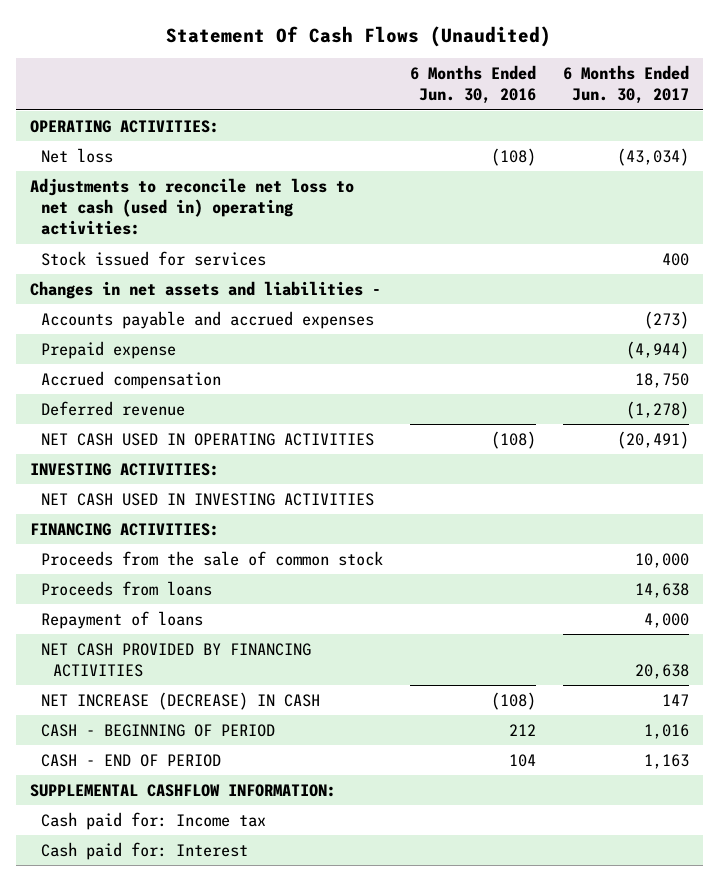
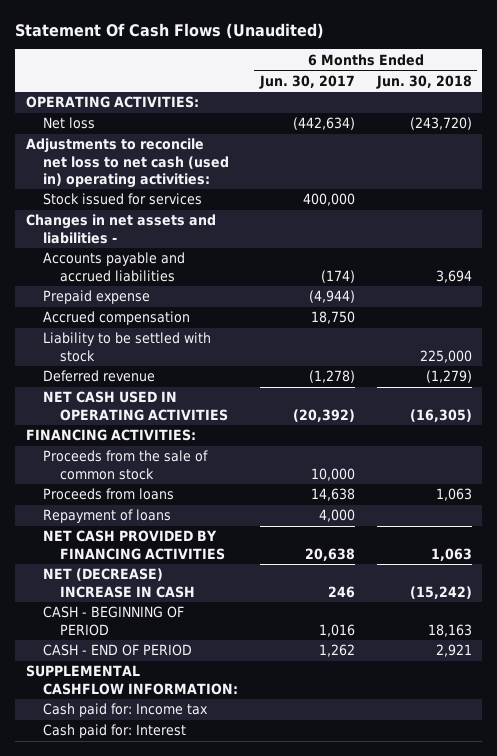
- | 6 Months Ended Jun. 30, 2016 | 6 Months Ended Jun. 30, 2017
+ | 6 Months Ended Jun. 30, 2017 | 6 Months Ended Jun. 30, 2018
- Net loss | (108) | (43,034)
+ Net loss | (442,634) | (243,720)
- Stock issued for services | | 400
+ Stock issued for services | 400,000 |
- Accounts payable and accrued expenses | | (273)
+ Accounts payable and accrued liabilities | (174) | 3,694
+ Liability to be settled with stock | | 225,000
- NET CASH USED IN OPERATING ACTIVITIES | (108) | (20,491)
- INVESTING ACTIVITIES:
- NET CASH USED IN INVESTING ACTIVITIES
+ NET CASH USED IN OPERATING ACTIVITIES | (20,392) | (16,305)
- NET INCREASE (DECREASE) IN CASH | (108) | 147
+ NET (DECREASE) INCREASE IN CASH | 246 | (15,242)
- CASH - END OF PERIOD | 104 | 1,163
+ CASH - END OF PERIOD | 1,262 | 2,921

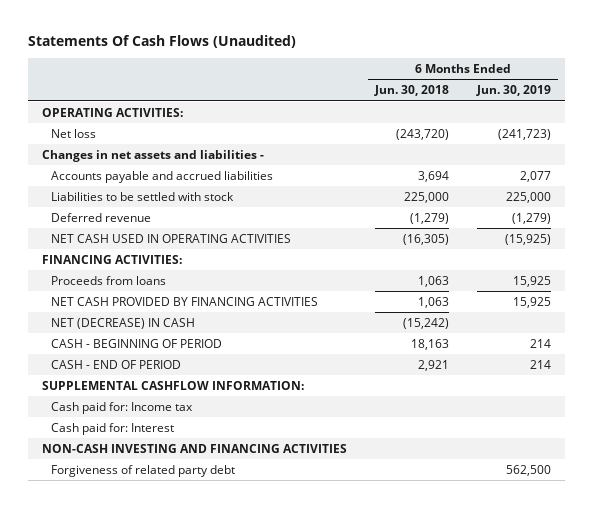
- Statement Of Cash Flows (Unaudited)
+ Statements Of Cash Flows (Unaudited)
- | 6 Months Ended Jun. 30, 2017 | 6 Months Ended Jun. 30, 2018
+ | 6 Months Ended Jun. 30, 2018 | 6 Months Ended Jun. 30, 2019
- Adjustments to reconcile net loss to net cash (used in) operating activities:
- Stock issued for services | 400,000 |
- Prepaid expense | (4,944) |
- Accrued compensation | 18,750 |
- Liability to be settled with stock | | 225,000
+ Liabilities to be settled with stock | 225,000 | 225,000
- Proceeds from the sale of common stock | 10,000 |
- Repayment of loans | 4,000 |
- NET (DECREASE) INCREASE IN CASH | 246 | (15,242)
+ NET (DECREASE) IN CASH | (15,242) |
+ NON-CASH INVESTING AND FINANCING ACTIVITIES
+ Forgiveness of related party debt | | 562,500

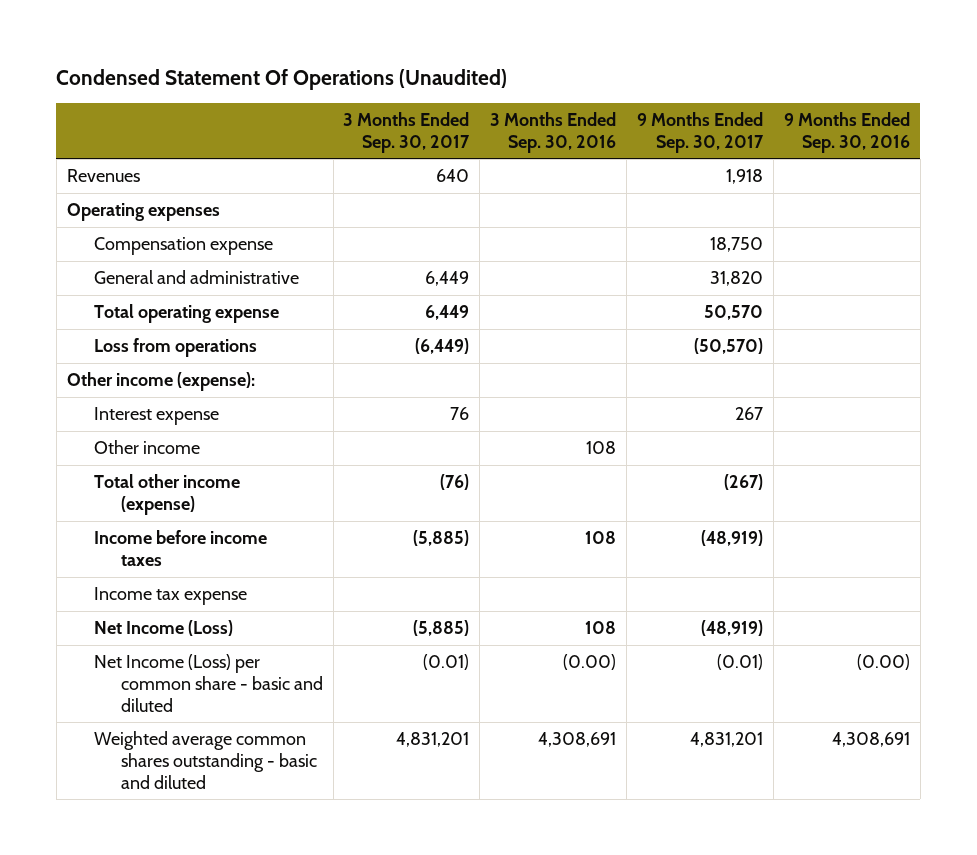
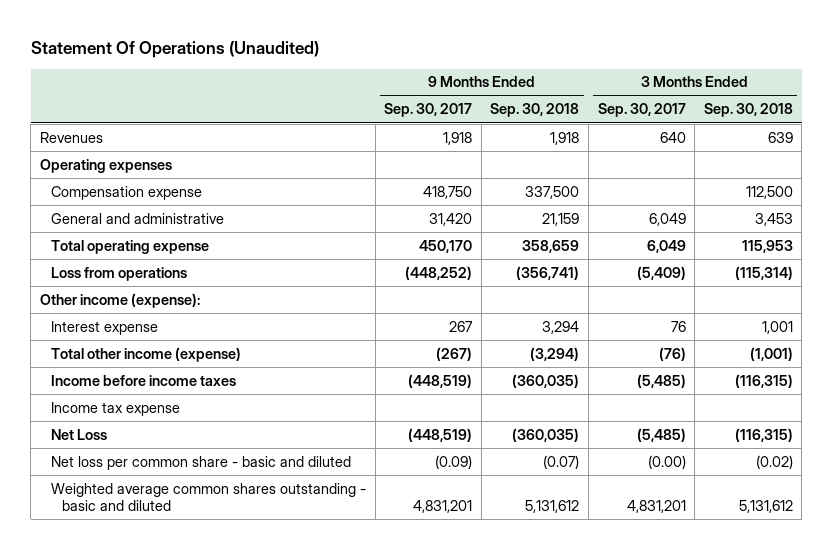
- Condensed Statement Of Operations (Unaudited)
+ Statement Of Operations (Unaudited)
- | 3 Months Ended Sep. 30, 2017 | 3 Months Ended Sep. 30, 2016 | 9 Months Ended Sep. 30, 2017 | 9 Months Ended Sep. 30, 2016
+ | 9 Months Ended Sep. 30, 2017 | 9 Months Ended Sep. 30, 2018 | 3 Months Ended Sep. 30, 2017 | 3 Months Ended Sep. 30, 2018
- Compensation expense | | | 18,750 |
- General and administrative | 6,449 | | 31,820 |
- Total operating expense | 6,449 | | 50,570 |
- Loss from operations | (6,449) | | (50,570) |
+ Compensation expense | 418,750 | 337,500 | | 112,500
+ General and administrative | 31,420 | 21,159 | 6,049 | 3,453
+ Total operating expense | 450,170 | 358,659 | 6,049 | 115,953
+ Loss from operations | (448,252) | (356,741) | (5,409) | (115,314)
- Other income | | 108 | |
- Income before income taxes | (5,885) | 108 | (48,919) |
+ Income before income taxes | (448,519) | (360,035) | (5,485) | (116,315)
- Net Income (Loss) | (5,885) | 108 | (48,919) |
- Net Income (Loss) per common share - basic and diluted | (0.01) | (0.00) | (0.01) | (0.00)
+ Net Loss | (448,519) | (360,035) | (5,485) | (116,315)
+ Net loss per common share - basic and diluted | (0.09) | (0.07) | (0.00) | (0.02)

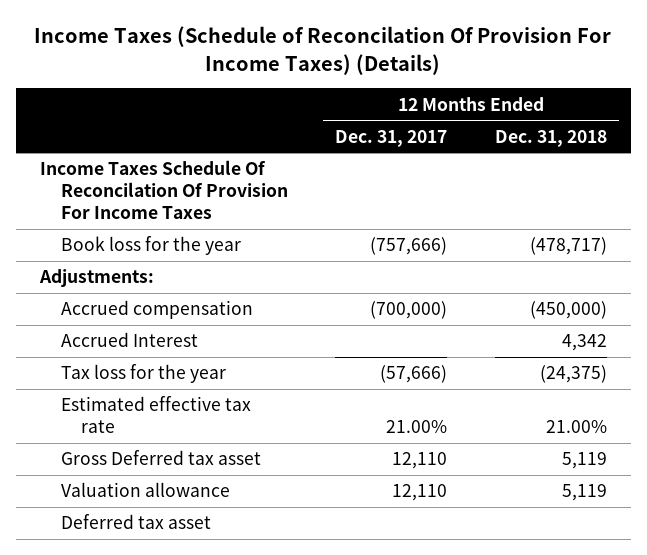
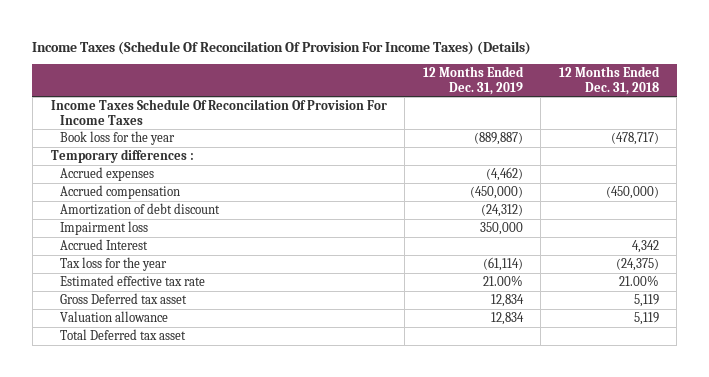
- Income Taxes (Schedule of Reconcilation Of Provision For Income Taxes) (Details)
+ Income Taxes (Schedule Of Reconcilation Of Provision For Income Taxes) (Details)
- | 12 Months Ended Dec. 31, 2017 | 12 Months Ended Dec. 31, 2018
+ | 12 Months Ended Dec. 31, 2019 | 12 Months Ended Dec. 31, 2018
- Adjustments:
+ Temporary differences :
+ Accrued expenses | (4,462) |
+ Amortization of debt discount | (24,312) |
+ Impairment loss | 350,000 |
- Deferred tax asset
+ Total Deferred tax asset

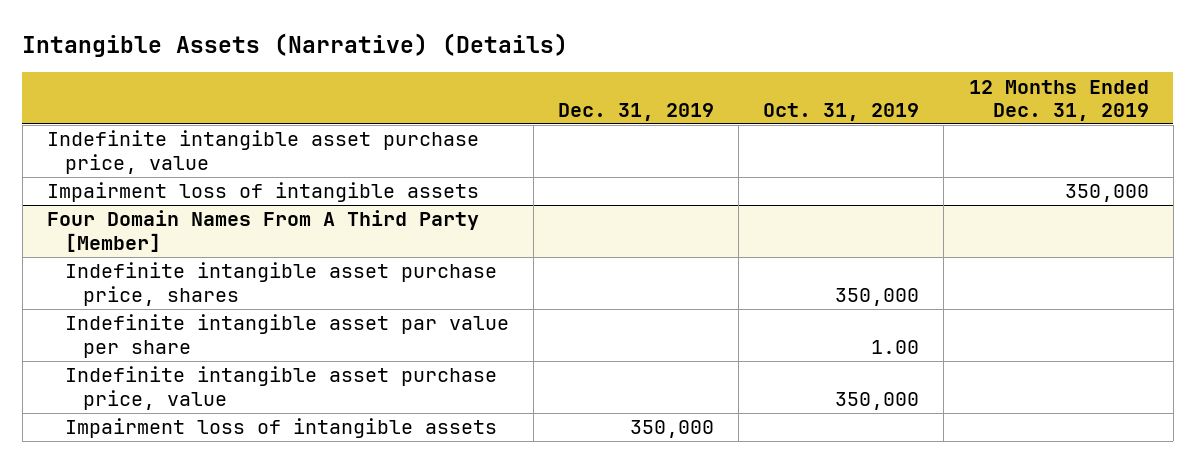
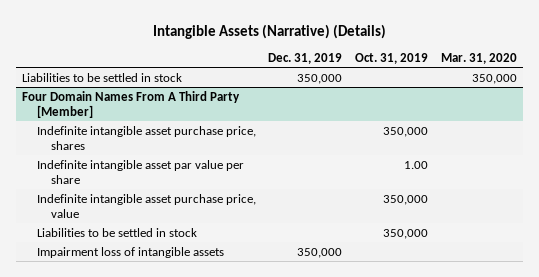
- | Dec. 31, 2019 | Oct. 31, 2019 | 12 Months Ended Dec. 31, 2019
+ | Dec. 31, 2019 | Oct. 31, 2019 | Mar. 31, 2020
- Indefinite intangible asset purchase price, value
- Impairment loss of intangible assets | | | 350,000
+ Liabilities to be settled in stock | 350,000 | | 350,000
@ Four Domain Names From A Third Party [Member]
+ Liabilities to be settled in stock | | 350,000 |

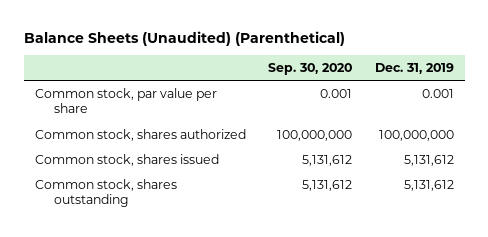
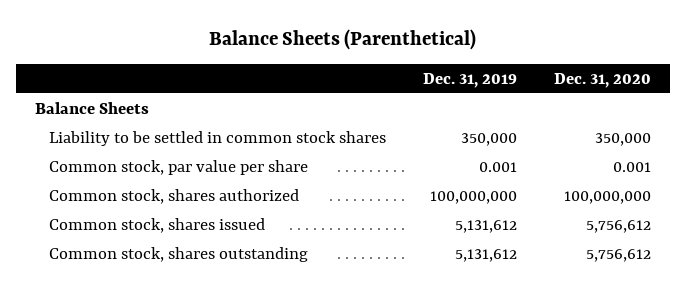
- Balance Sheets (Unaudited) (Parenthetical)
+ Balance Sheets (Parenthetical)
- | Sep. 30, 2020 | Dec. 31, 2019
+ | Dec. 31, 2019 | Dec. 31, 2020
+ Balance Sheets
+ Liability to be settled in common stock shares | 350,000 | 350,000

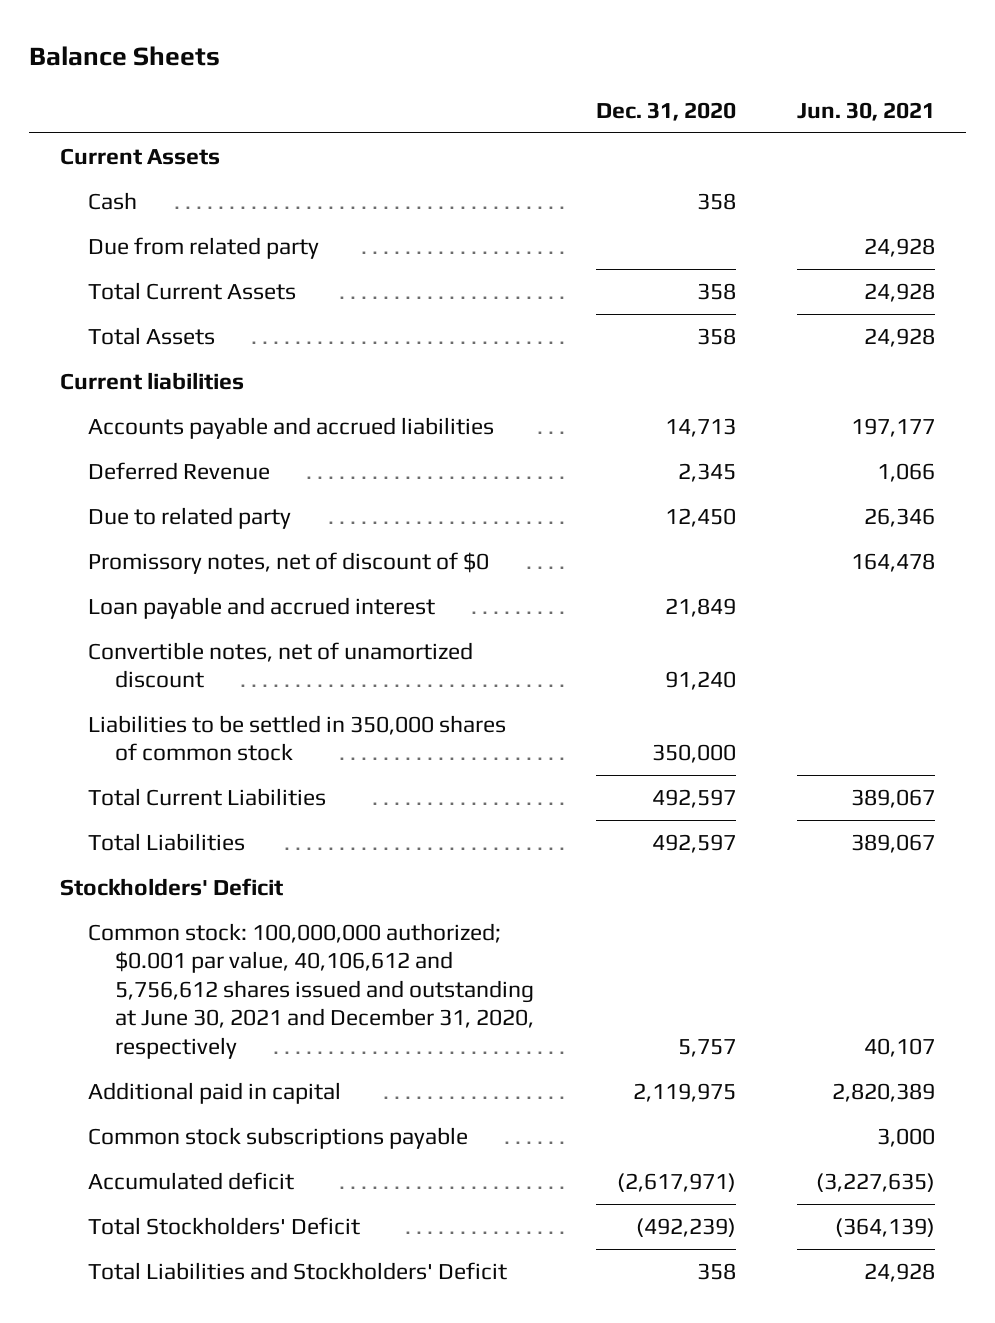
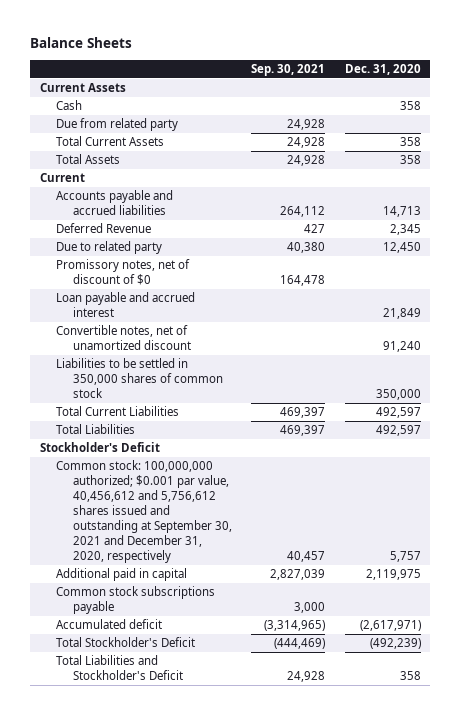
- | Dec. 31, 2020 | Jun. 30, 2021
+ | Sep. 30, 2021 | Dec. 31, 2020
- Current liabilities
+ Current
- Stockholders' Deficit
- Common stock: 100,000,000 authorized; $0.001 par value, 40,106,612 and 5,756,612 shares issued and outstanding at June 30, 2021 and December 31, 2020, respectively | 5,757 | 40,107
+ Stockholder's Deficit
+ Common stock: 100,000,000 authorized; $0.001 par value, 40,456,612 and 5,756,612 shares issued and outstanding at September 30, 2021 and December 31, 2020, respectively | 40,457 | 5,757
- Total Stockholders' Deficit | (492,239) | (364,139)
- Total Liabilities and Stockholders' Deficit | 358 | 24,928
+ Total Stockholder's Deficit | (444,469) | (492,239)
+ Total Liabilities and Stockholder's Deficit | 24,928 | 358

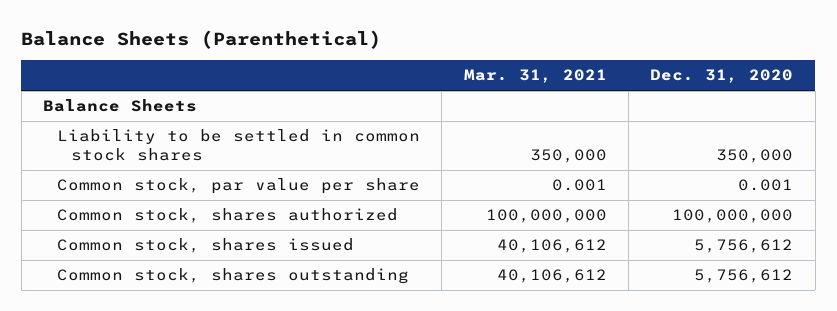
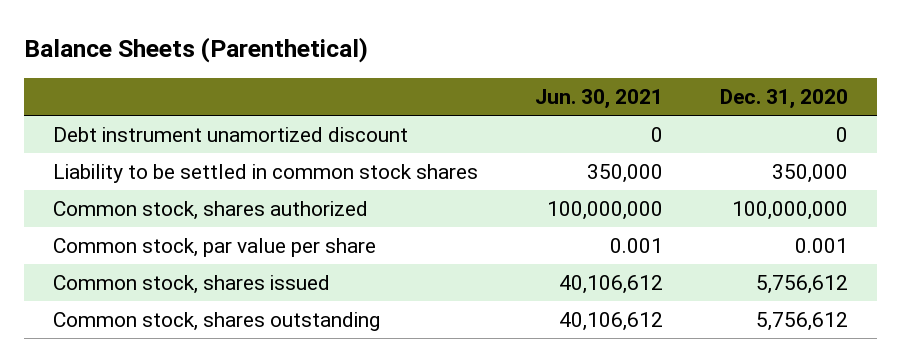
- | Mar. 31, 2021 | Dec. 31, 2020
+ | Jun. 30, 2021 | Dec. 31, 2020
- Balance Sheets
+ Debt instrument unamortized discount | 0 | 0
moved down: Common stock, par value per share | 0.001 | 0.001

